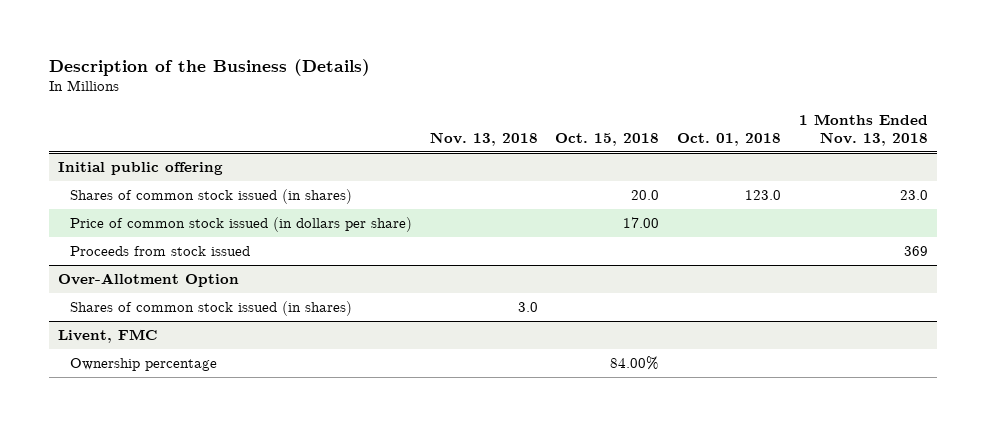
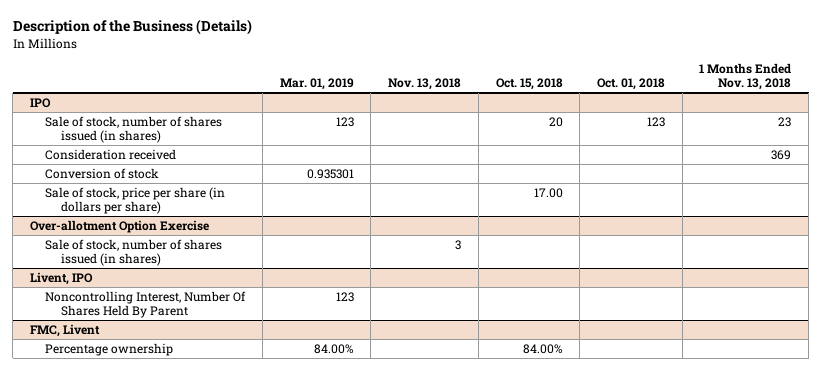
- | Nov. 13, 2018 | Oct. 15, 2018 | Oct. 01, 2018 | 1 Months Ended Nov. 13, 2018
+ | Mar. 01, 2019 | Nov. 13, 2018 | Oct. 15, 2018 | Oct. 01, 2018 | 1 Months Ended Nov. 13, 2018
- Initial public offering
- Shares of common stock issued (in shares) | | 20.0 | 123.0 | 23.0
- Price of common stock issued (in dollars per share) | | 17.00 | |
- Proceeds from stock issued | | | | 369
- Over-Allotment Option
- Shares of common stock issued (in shares) | 3.0 | | |
- Livent, FMC
- Ownership percentage | | 84.00% | |
+ IPO
+ Sale of stock, number of shares issued (in shares) | 123 | | 20 | 123 | 23
+ Consideration received | | | | | 369
+ Conversion of stock | 0.935301 | | | |
+ Sale of stock, price per share (in dollars per share) | | | 17.00 | |
+ Over-allotment Option Exercise
+ Sale of stock, number of shares issued (in shares) | | 3 | | |
+ Livent, IPO
+ Noncontrolling Interest, Number Of Shares Held By Parent | 123 | | | |
+ FMC, Livent
+ Percentage ownership | 84.00% | | 84.00% | |

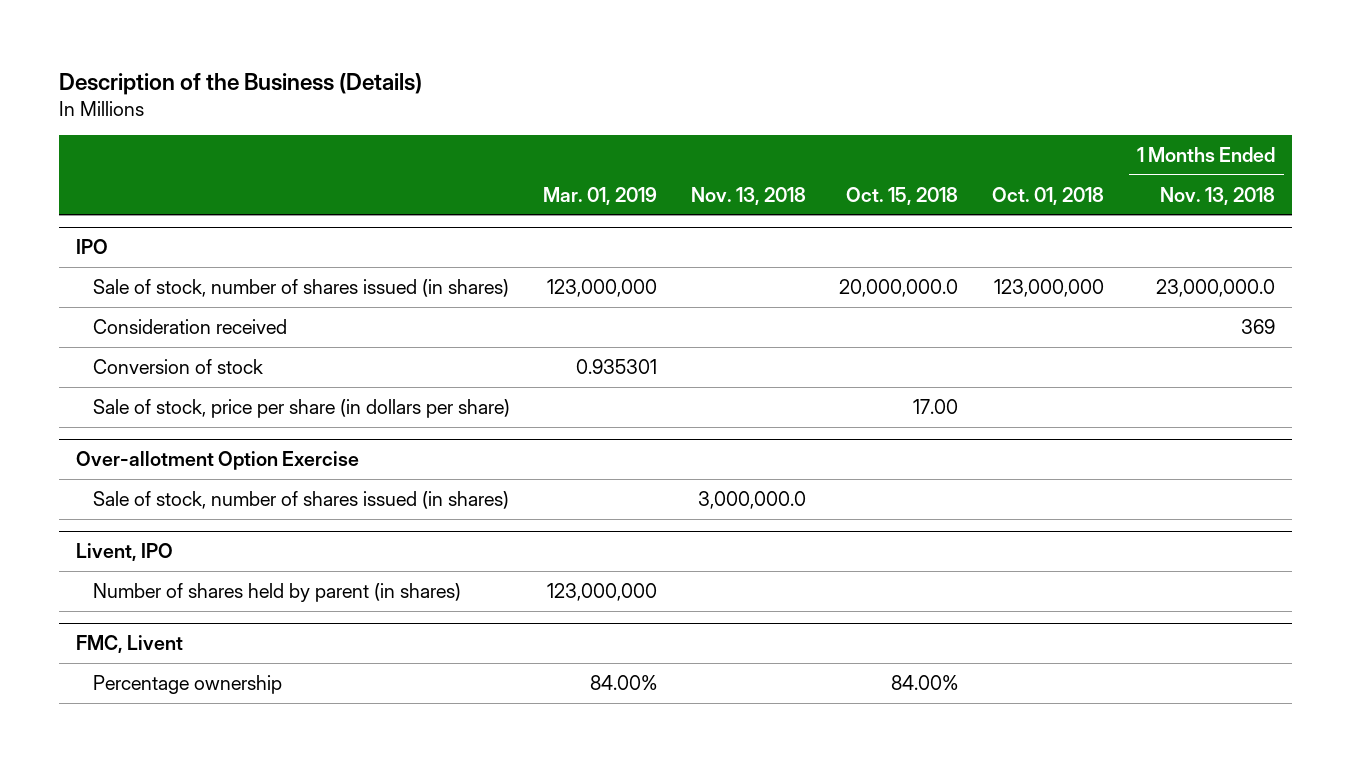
@ IPO
- Sale of stock, number of shares issued (in shares) | 123 | | 20 | 123 | 23
+ Sale of stock, number of shares issued (in shares) | 123,000,000 | | 20,000,000.0 | 123,000,000 | 23,000,000.0
@ Over-allotment Option Exercise
- Sale of stock, number of shares issued (in shares) | | 3 | | |
+ Sale of stock, number of shares issued (in shares) | | 3,000,000.0 | | |
@ Livent, IPO
- Noncontrolling Interest, Number Of Shares Held By Parent | 123 | | | |
+ Number of shares held by parent (in shares) | 123,000,000 | | | |

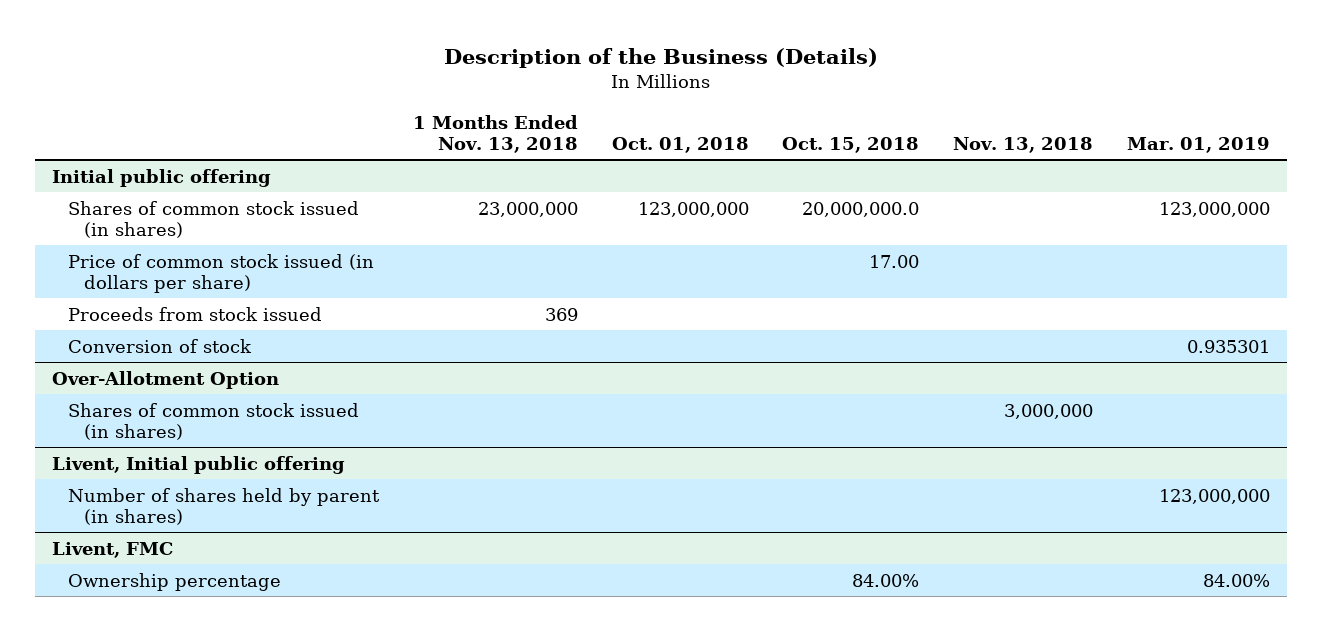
- | Mar. 01, 2019 | Nov. 13, 2018 | Oct. 15, 2018 | Oct. 01, 2018 | 1 Months Ended Nov. 13, 2018
+ | 1 Months Ended Nov. 13, 2018 | Oct. 01, 2018 | Oct. 15, 2018 | Nov. 13, 2018 | Mar. 01, 2019
- IPO
- Sale of stock, number of shares issued (in shares) | 123,000,000 | | 20,000,000.0 | 123,000,000 | 23,000,000.0
- Consideration received | | | | | 369
+ Initial public offering
+ Shares of common stock issued (in shares) | 23,000,000 | 123,000,000 | 20,000,000.0 | | 123,000,000
+ Price of common stock issued (in dollars per share) | | | 17.00 | |
+ Proceeds from stock issued | 369 | | | |
- Sale of stock, price per share (in dollars per share) | | | 17.00 | |
- Over-allotment Option Exercise
- Sale of stock, number of shares issued (in shares) | | 3,000,000.0 | | |
- Livent, IPO
+ Over-Allotment Option
+ Shares of common stock issued (in shares) | | | | 3,000,000 |
+ Livent, Initial public offering
- FMC, Livent
- Percentage ownership | 84.00% | | 84.00% | |
+ Livent, FMC
+ Ownership percentage | | | 84.00% | | 84.00%

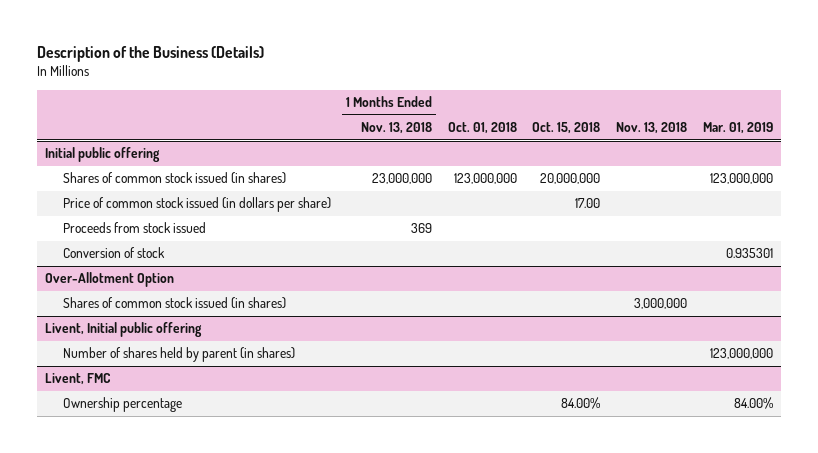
@ Initial public offering
- Shares of common stock issued (in shares) | 23,000,000 | 123,000,000 | 20,000,000.0 | | 123,000,000
+ Shares of common stock issued (in shares) | 23,000,000 | 123,000,000 | 20,000,000 | | 123,000,000

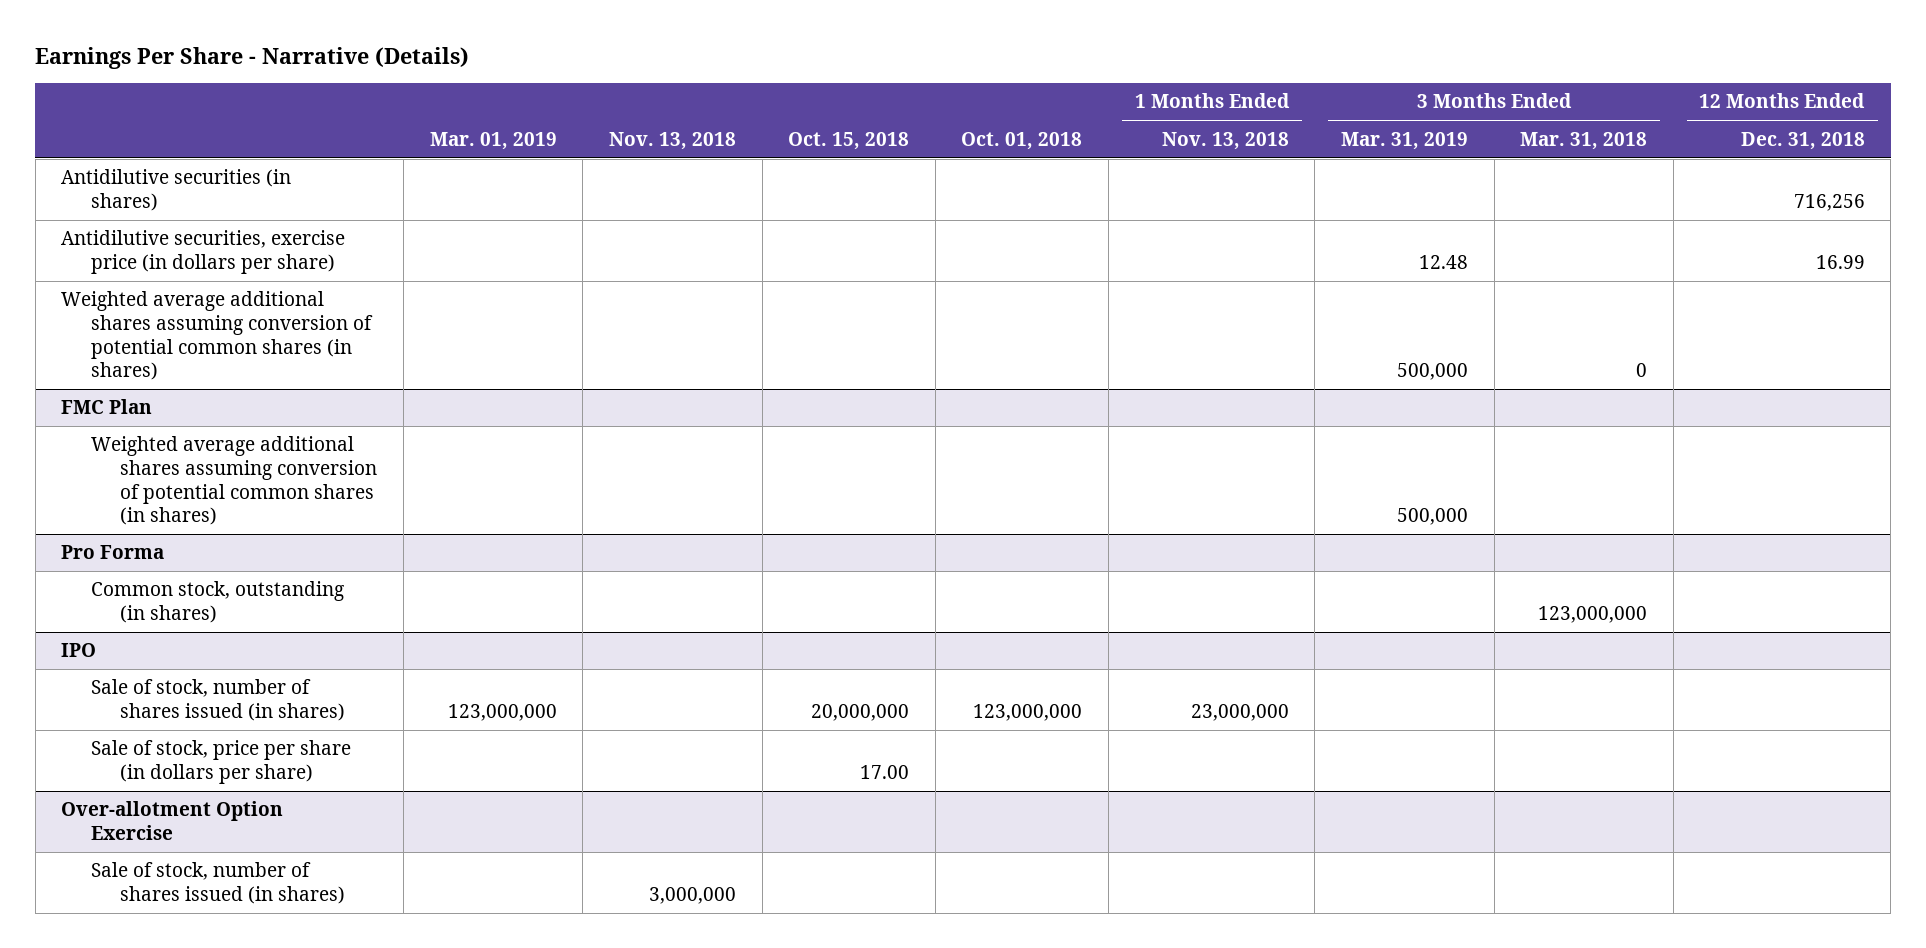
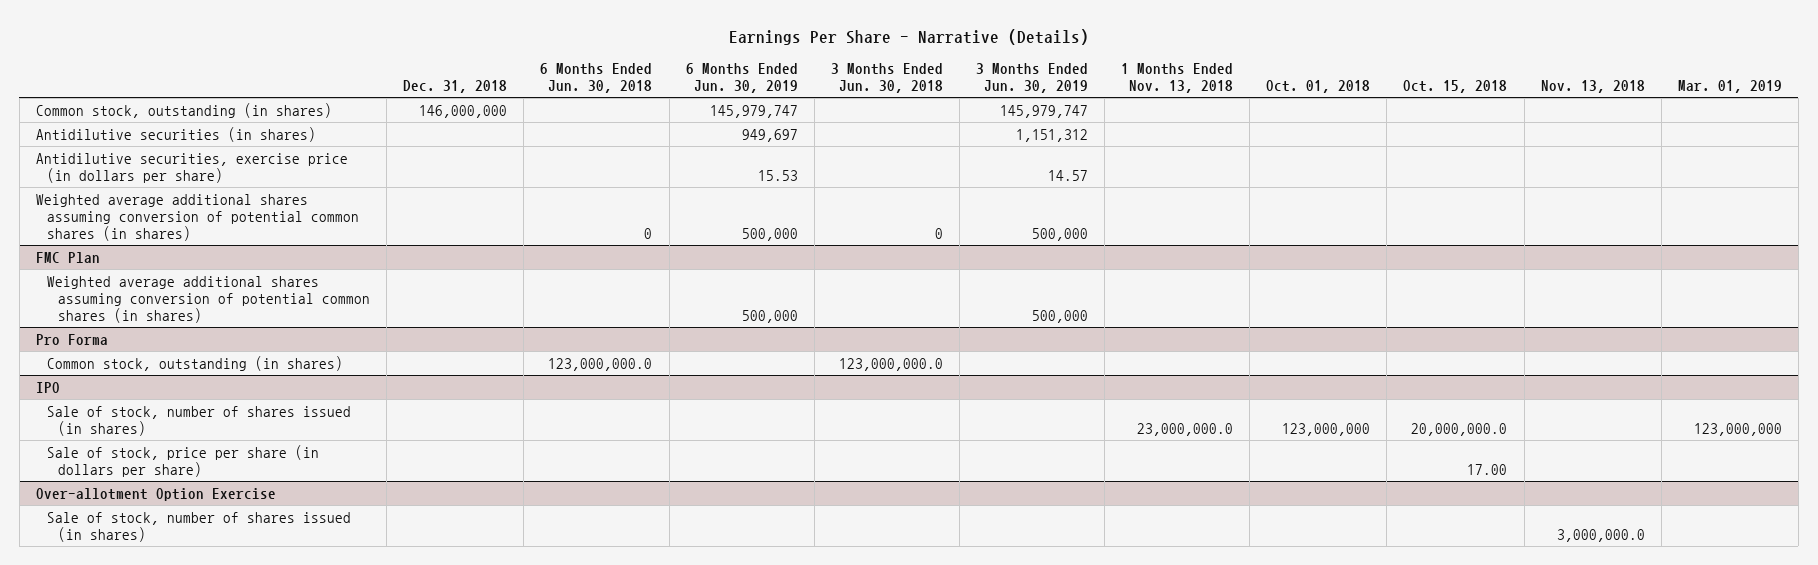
- | Mar. 01, 2019 | Nov. 13, 2018 | Oct. 15, 2018 | Oct. 01, 2018 | 1 Months Ended Nov. 13, 2018 | 3 Months Ended Mar. 31, 2019 | 3 Months Ended Mar. 31, 2018 | 12 Months Ended Dec. 31, 2018
+ | Dec. 31, 2018 | 6 Months Ended Jun. 30, 2018 | 6 Months Ended Jun. 30, 2019 | 3 Months Ended Jun. 30, 2018 | 3 Months Ended Jun. 30, 2019 | 1 Months Ended Nov. 13, 2018 | Oct. 01, 2018 | Oct. 15, 2018 | Nov. 13, 2018 | Mar. 01, 2019
+ Common stock, outstanding (in shares) | 146,000,000 | | 145,979,747 | | 145,979,747 | | | | |
@ IPO
- Sale of stock, number of shares issued (in shares) | 123,000,000 | | 20,000,000 | 123,000,000 | 23,000,000 | | |
+ Sale of stock, number of shares issued (in shares) | | | | | | 23,000,000.0 | 123,000,000 | 20,000,000.0 | | 123,000,000
@ Over-allotment Option Exercise
- Sale of stock, number of shares issued (in shares) | | 3,000,000 | | | | | |
+ Sale of stock, number of shares issued (in shares) | | | | | | | | | 3,000,000.0 |

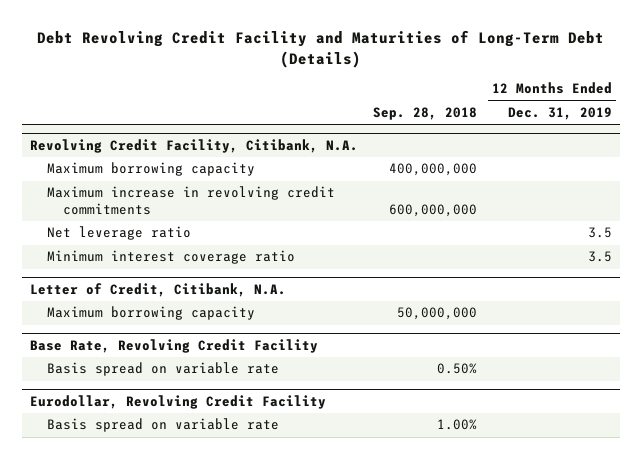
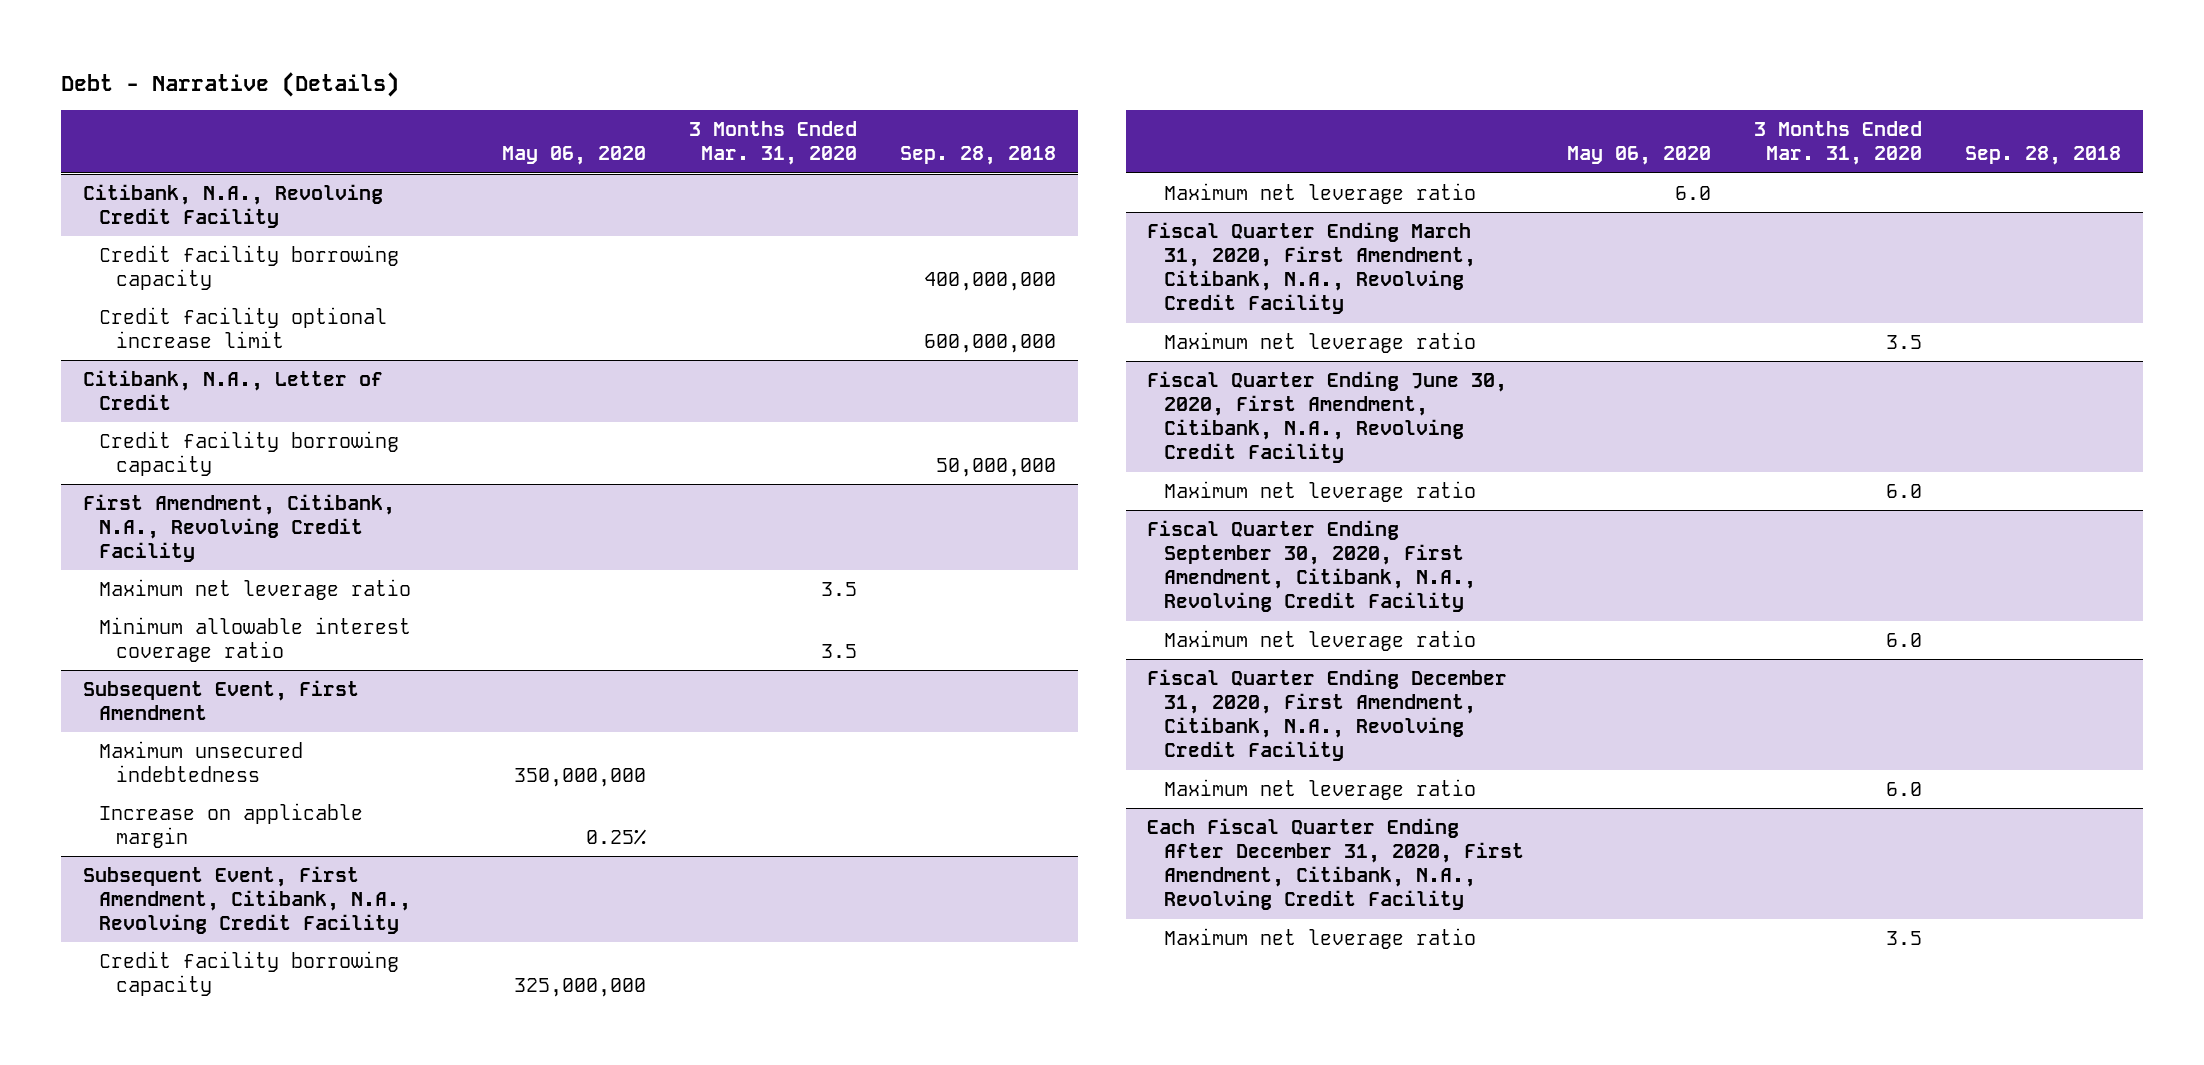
- Debt Revolving Credit Facility and Maturities of Long-Term Debt (Details)
+ Debt - Narrative (Details)
- | Sep. 28, 2018 | 12 Months Ended Dec. 31, 2019
+ | May 06, 2020 | 3 Months Ended Mar. 31, 2020 | Sep. 28, 2018
- Revolving Credit Facility, Citibank, N.A.
- Maximum borrowing capacity | 400,000,000 |
- Maximum increase in revolving credit commitments | 600,000,000 |
- Net leverage ratio | | 3.5
- Minimum interest coverage ratio | | 3.5
- Letter of Credit, Citibank, N.A.
- Maximum borrowing capacity | 50,000,000 |
- Base Rate, Revolving Credit Facility
- Basis spread on variable rate | 0.50% |
- Eurodollar, Revolving Credit Facility
- Basis spread on variable rate | 1.00% |
+ Citibank, N.A., Revolving Credit Facility
+ Credit facility borrowing capacity | | | 400,000,000
+ Credit facility optional increase limit | | | 600,000,000
+ Citibank, N.A., Letter of Credit
+ Credit facility borrowing capacity | | | 50,000,000
+ First Amendment, Citibank, N.A., Revolving Credit Facility
+ Maximum net leverage ratio | | 3.5 |
+ Minimum allowable interest coverage ratio | | 3.5 |
+ Subsequent Event, First Amendment
+ Maximum unsecured indebtedness | 350,000,000 | |
+ Increase on applicable margin | 0.25% | |
+ Subsequent Event, First Amendment, Citibank, N.A., Revolving Credit Facility
+ Credit facility borrowing capacity | 325,000,000 | |
+ Maximum net leverage ratio | 6.0 | |
+ Fiscal Quarter Ending March 31, 2020, First Amendment, Citibank, N.A., Revolving Credit Facility
+ Maximum net leverage ratio | | 3.5 |
+ Fiscal Quarter Ending June 30, 2020, First Amendment, Citibank, N.A., Revolving Credit Facility
+ Maximum net leverage ratio | | 6.0 |
+ Fiscal Quarter Ending September 30, 2020, First Amendment, Citibank, N.A., Revolving Credit Facility
+ Maximum net leverage ratio | | 6.0 |
+ Fiscal Quarter Ending December 31, 2020, First Amendment, Citibank, N.A., Revolving Credit Facility
+ Maximum net leverage ratio | | 6.0 |
+ Each Fiscal Quarter Ending After December 31, 2020, First Amendment, Citibank, N.A., Revolving Credit Facility
+ Maximum net leverage ratio | | 3.5 |

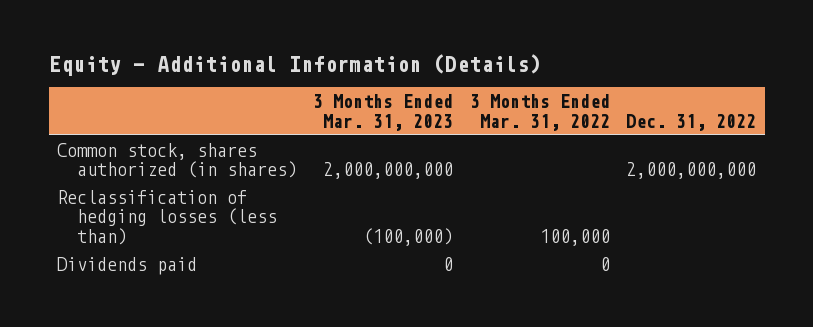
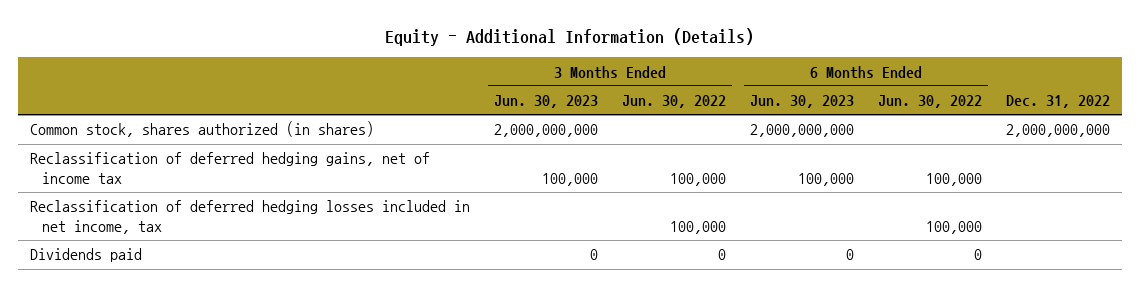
- | 3 Months Ended Mar. 31, 2023 | 3 Months Ended Mar. 31, 2022 | Dec. 31, 2022
+ | 3 Months Ended Jun. 30, 2023 | 3 Months Ended Jun. 30, 2022 | 6 Months Ended Jun. 30, 2023 | 6 Months Ended Jun. 30, 2022 | Dec. 31, 2022
- Reclassification of hedging losses (less than) | (100,000) | 100,000 |
+ Reclassification of deferred hedging gains, net of income tax | 100,000 | 100,000 | 100,000 | 100,000 |
+ Reclassification of deferred hedging losses included in net income, tax | | 100,000 | | 100,000 |

